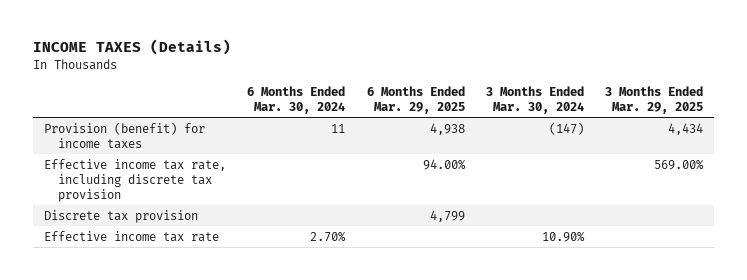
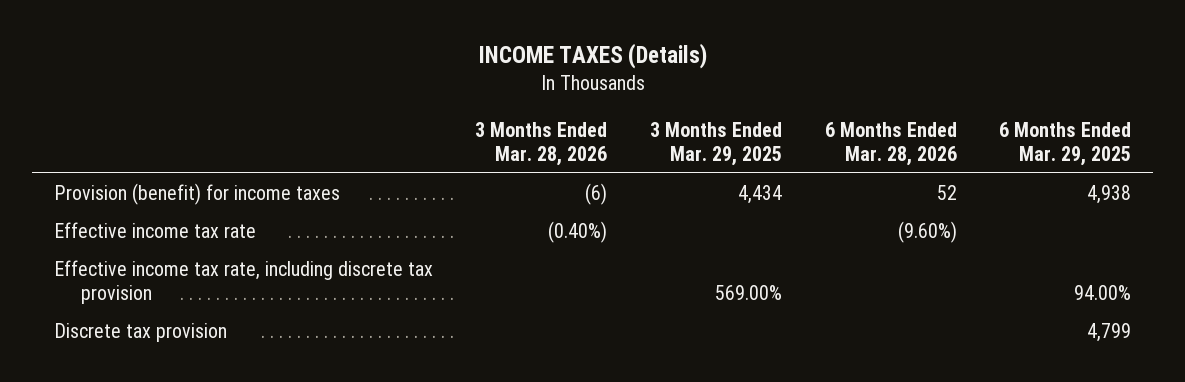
- | 6 Months Ended Mar. 30, 2024 | 6 Months Ended Mar. 29, 2025 | 3 Months Ended Mar. 30, 2024 | 3 Months Ended Mar. 29, 2025
+ | 3 Months Ended Mar. 28, 2026 | 3 Months Ended Mar. 29, 2025 | 6 Months Ended Mar. 28, 2026 | 6 Months Ended Mar. 29, 2025
moved up: Effective income tax rate | (0.40%) | | (9.60%) |

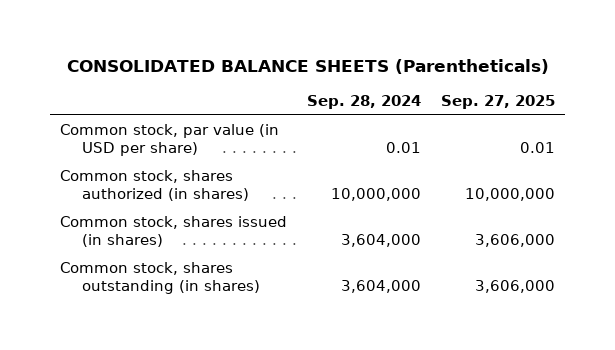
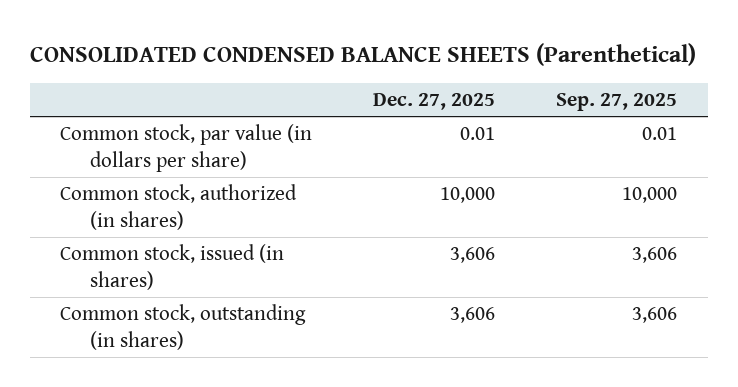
- CONSOLIDATED BALANCE SHEETS (Parentheticals)
+ CONSOLIDATED CONDENSED BALANCE SHEETS (Parenthetical)
- | Sep. 28, 2024 | Sep. 27, 2025
+ | Dec. 27, 2025 | Sep. 27, 2025
- Common stock, par value (in USD per share) | 0.01 | 0.01
- Common stock, shares authorized (in shares) | 10,000,000 | 10,000,000
- Common stock, shares issued (in shares) | 3,604,000 | 3,606,000
- Common stock, shares outstanding (in shares) | 3,604,000 | 3,606,000
+ Common stock, par value (in dollars per share) | 0.01 | 0.01
+ Common stock, authorized (in shares) | 10,000 | 10,000
+ Common stock, issued (in shares) | 3,606 | 3,606
+ Common stock, outstanding (in shares) | 3,606 | 3,606

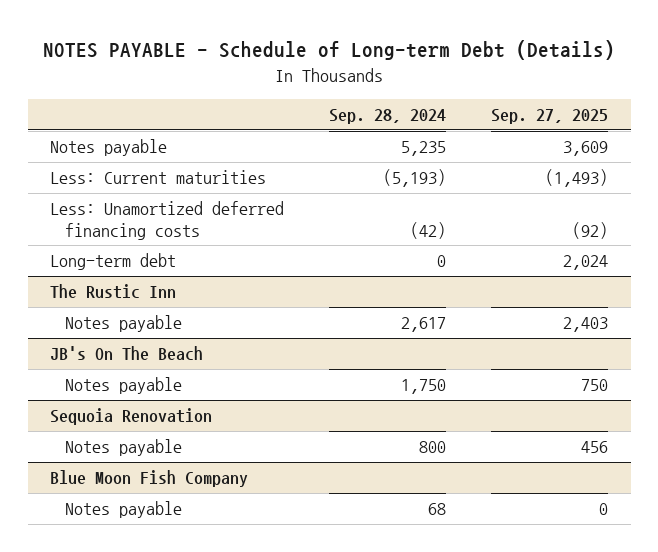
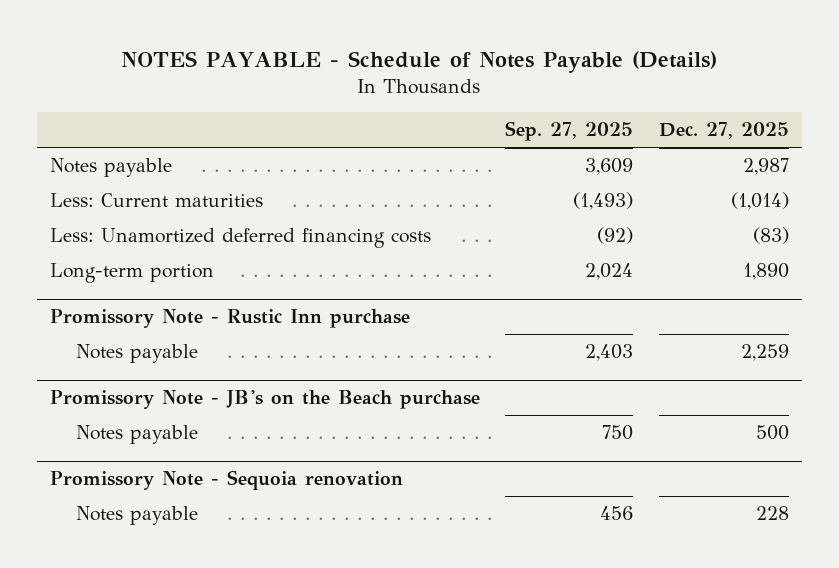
- NOTES PAYABLE - Schedule of Long-term Debt (Details)
+ NOTES PAYABLE - Schedule of Notes Payable (Details)
- | Sep. 28, 2024 | Sep. 27, 2025
+ | Sep. 27, 2025 | Dec. 27, 2025
- Long-term debt | 0 | 2,024
- The Rustic Inn
+ Long-term portion | 2,024 | 1,890
+ Promissory Note - Rustic Inn purchase
- JB's On The Beach
+ Promissory Note - JB's on the Beach purchase
- Sequoia Renovation
+ Promissory Note - Sequoia renovation
- Blue Moon Fish Company
- Notes payable | 68 | 0

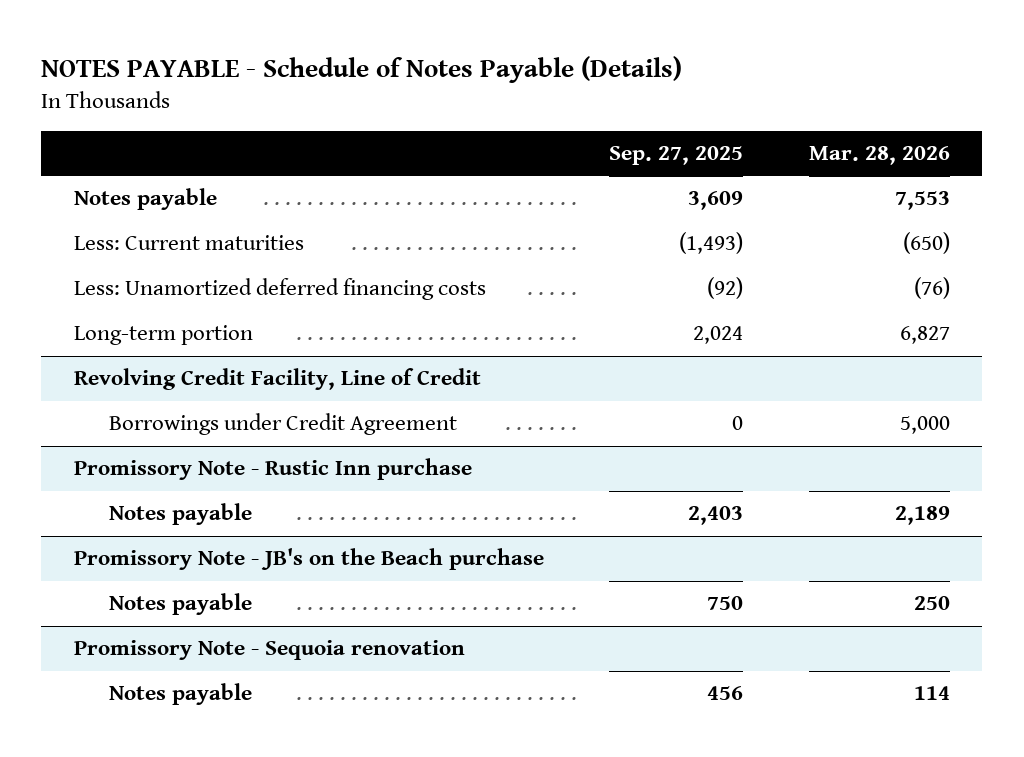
- | Sep. 27, 2025 | Dec. 27, 2025
+ | Sep. 27, 2025 | Mar. 28, 2026
+ Revolving Credit Facility, Line of Credit
+ Borrowings under Credit Agreement | 0 | 5,000

